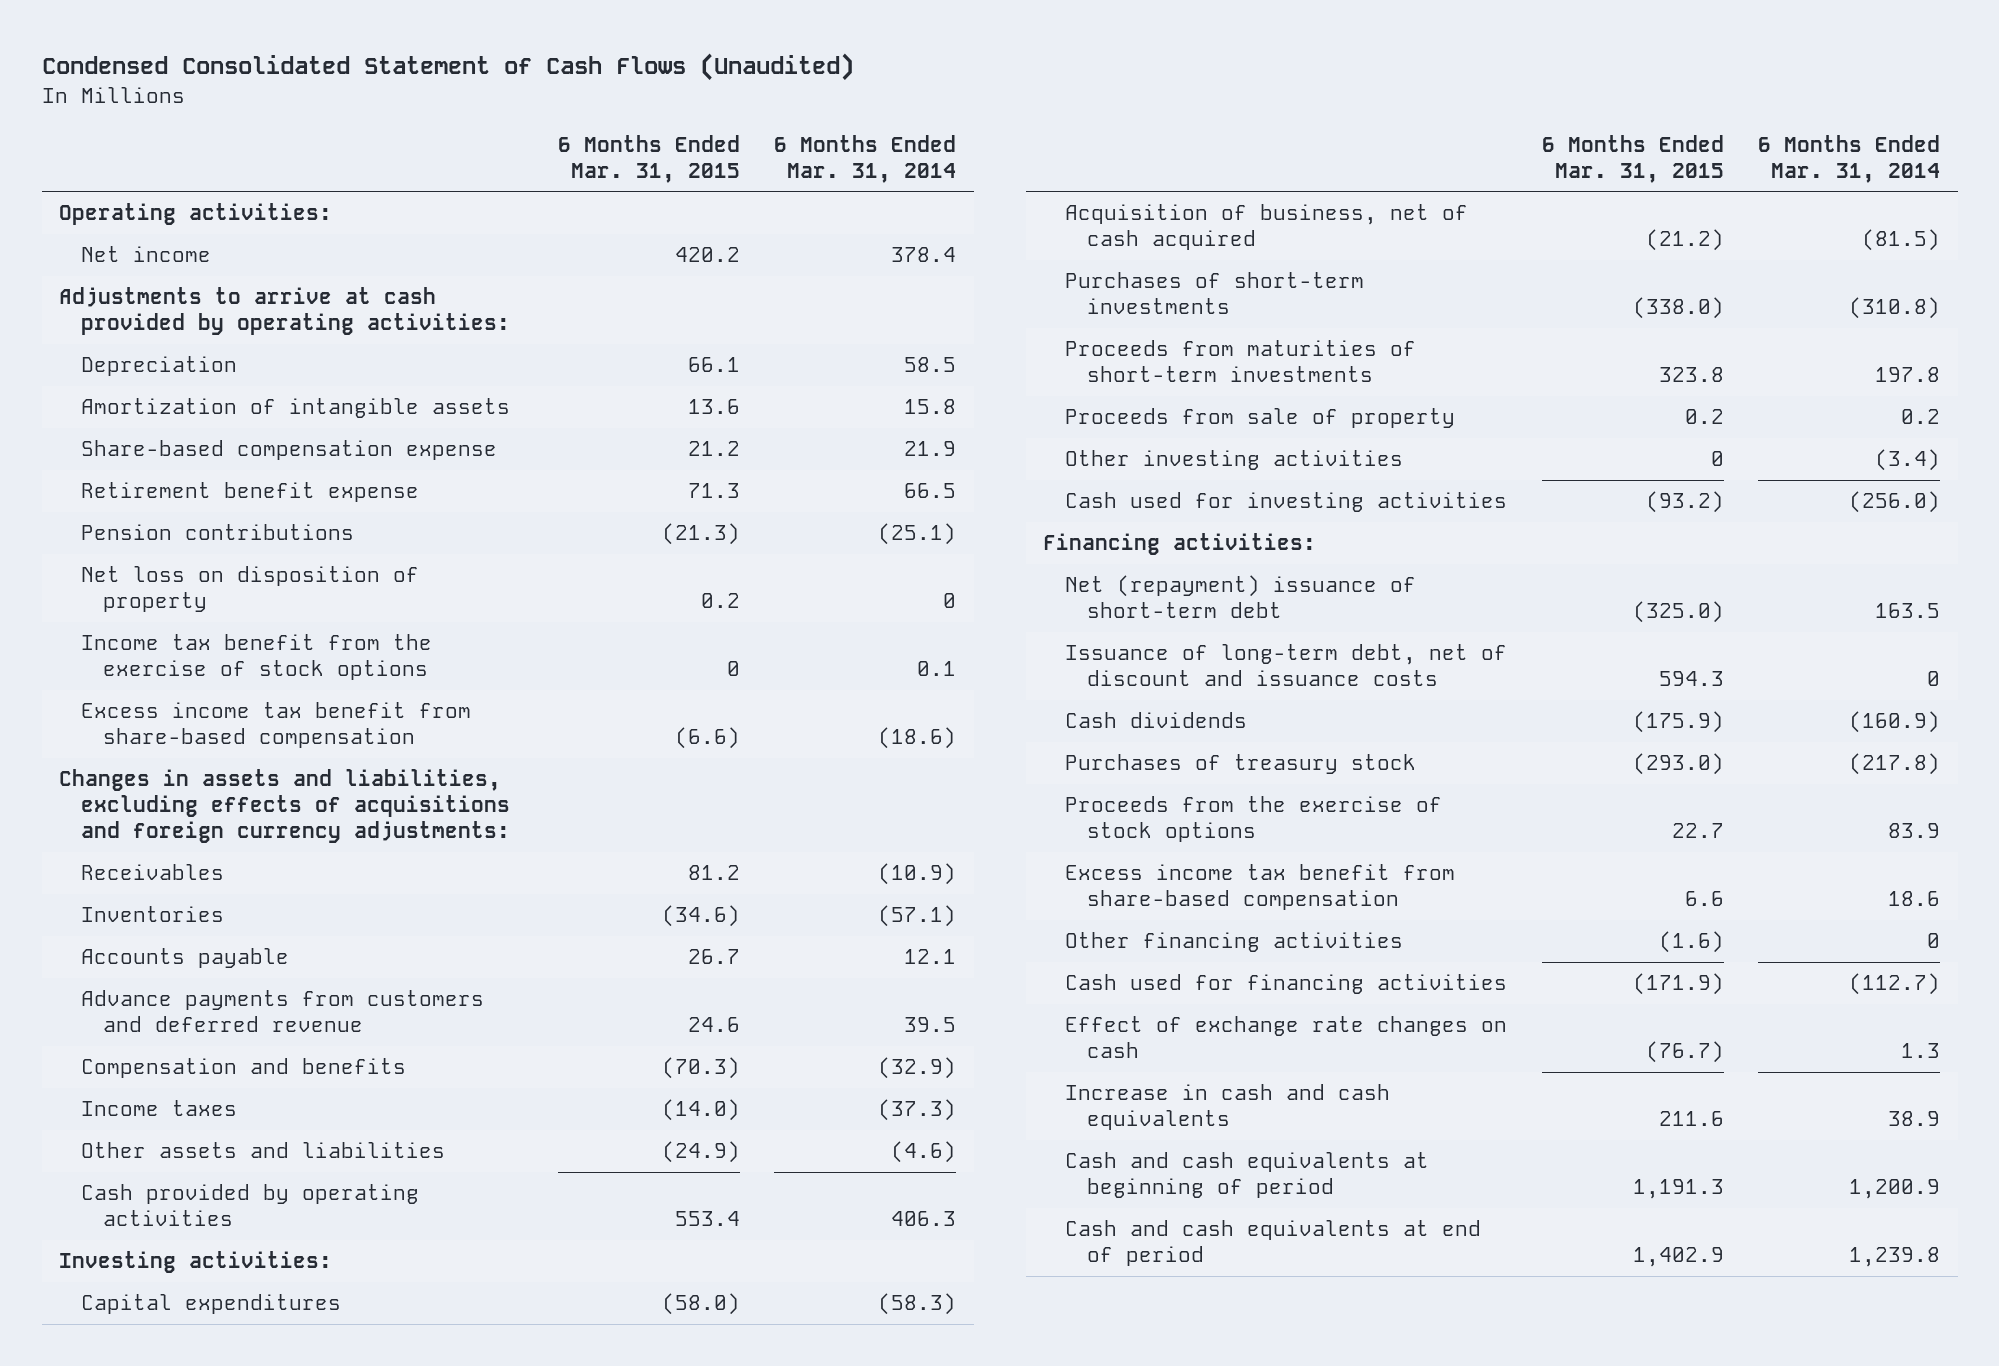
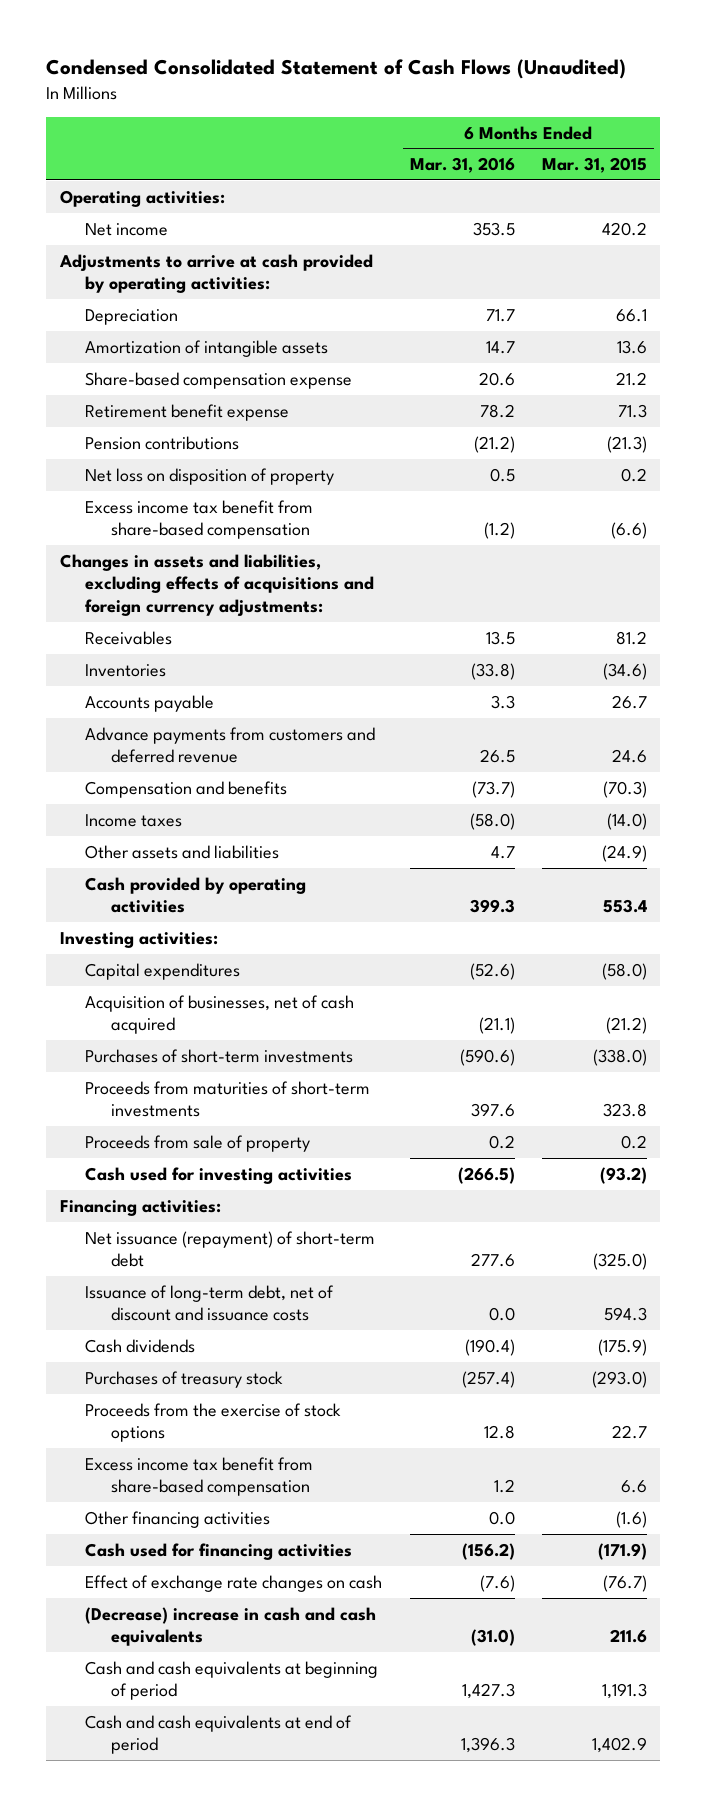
- | 6 Months Ended Mar. 31, 2015 | 6 Months Ended Mar. 31, 2014
+ | 6 Months Ended Mar. 31, 2016 | 6 Months Ended Mar. 31, 2015
- Income tax benefit from the exercise of stock options | 0 | 0.1
- Acquisition of business, net of cash acquired | (21.2) | (81.5)
+ Acquisition of businesses, net of cash acquired | (21.1) | (21.2)
- Other investing activities | 0 | (3.4)
- Net (repayment) issuance of short-term debt | (325.0) | 163.5
+ Net issuance (repayment) of short-term debt | 277.6 | (325.0)
- Increase in cash and cash equivalents | 211.6 | 38.9
+ (Decrease) increase in cash and cash equivalents | (31.0) | 211.6

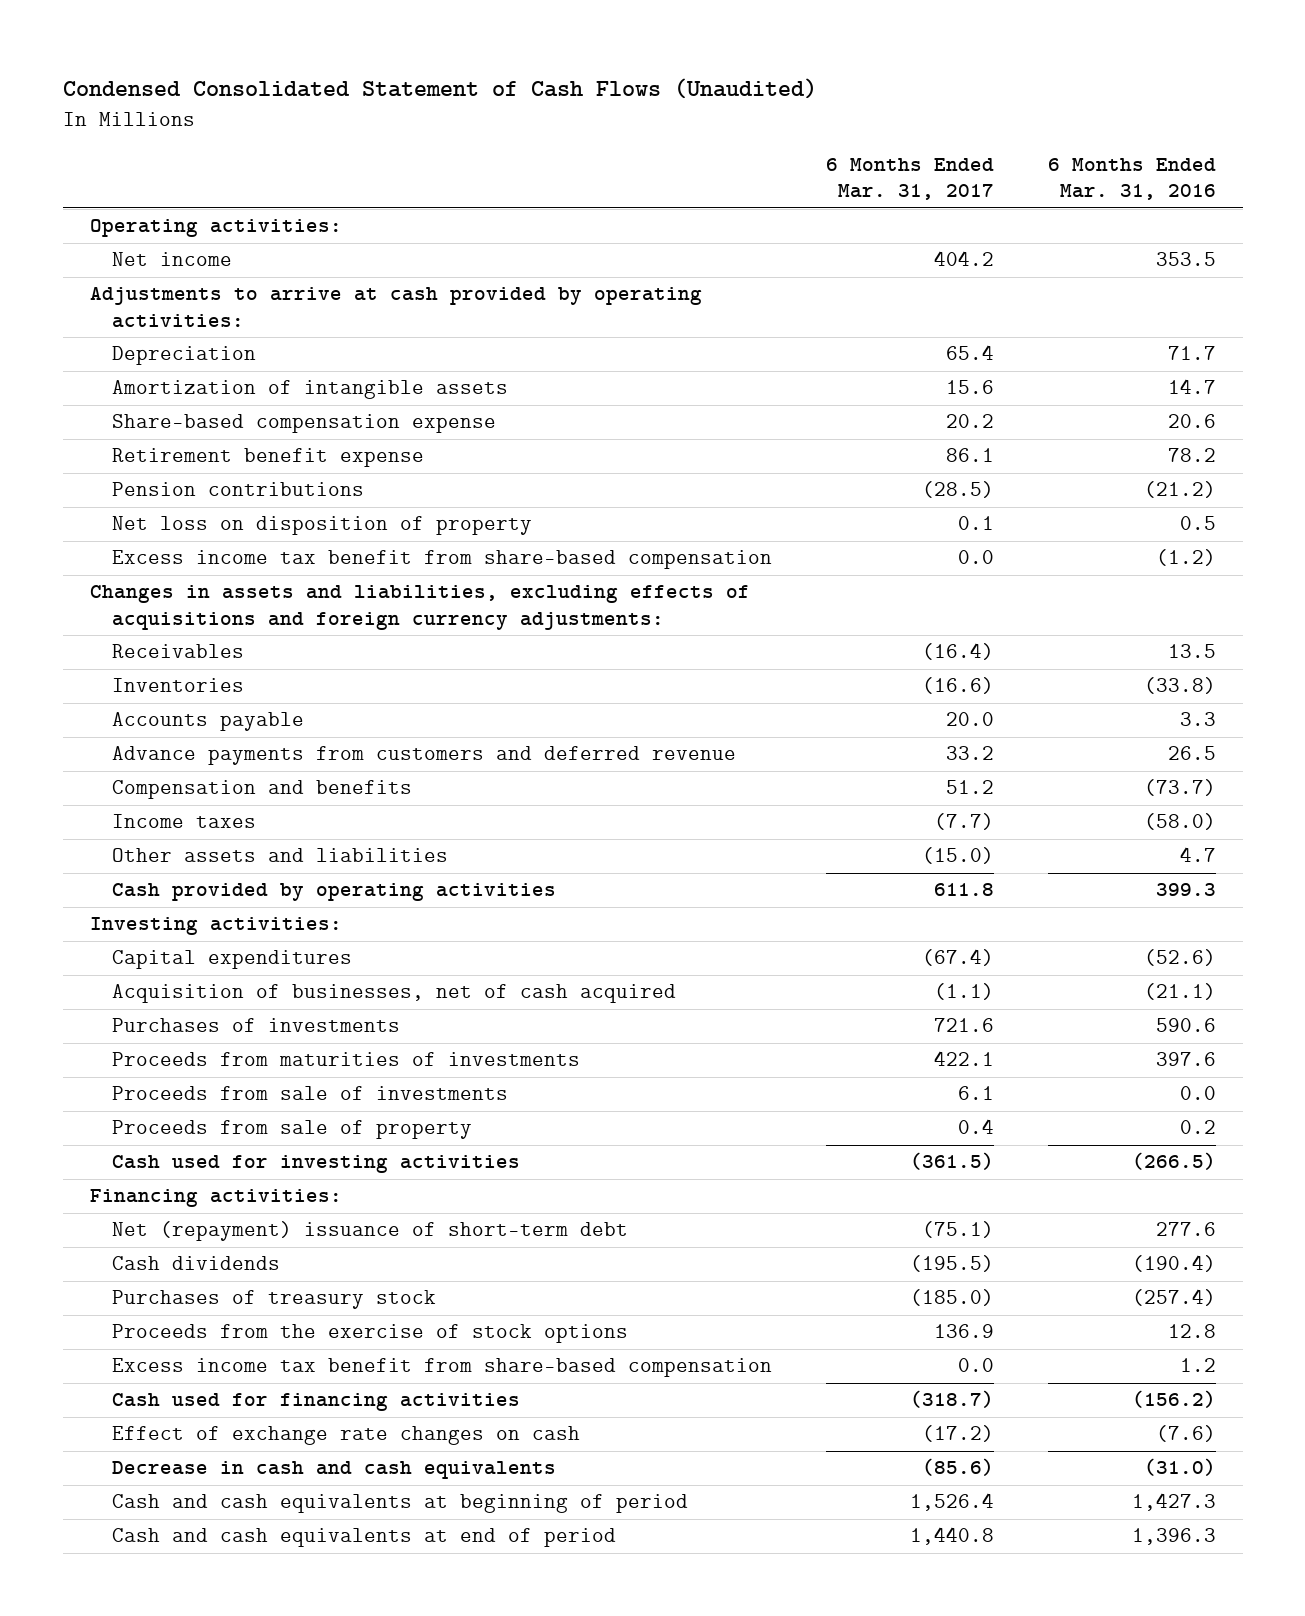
- | 6 Months Ended Mar. 31, 2016 | 6 Months Ended Mar. 31, 2015
+ | 6 Months Ended Mar. 31, 2017 | 6 Months Ended Mar. 31, 2016
- Purchases of short-term investments | (590.6) | (338.0)
- Proceeds from maturities of short-term investments | 397.6 | 323.8
+ Purchases of investments | 721.6 | 590.6
+ Proceeds from maturities of investments | 422.1 | 397.6
+ Proceeds from sale of investments | 6.1 | 0.0
- Net issuance (repayment) of short-term debt | 277.6 | (325.0)
- Issuance of long-term debt, net of discount and issuance costs | 0.0 | 594.3
+ Net (repayment) issuance of short-term debt | (75.1) | 277.6
- Other financing activities | 0.0 | (1.6)
- (Decrease) increase in cash and cash equivalents | (31.0) | 211.6
+ Decrease in cash and cash equivalents | (85.6) | (31.0)

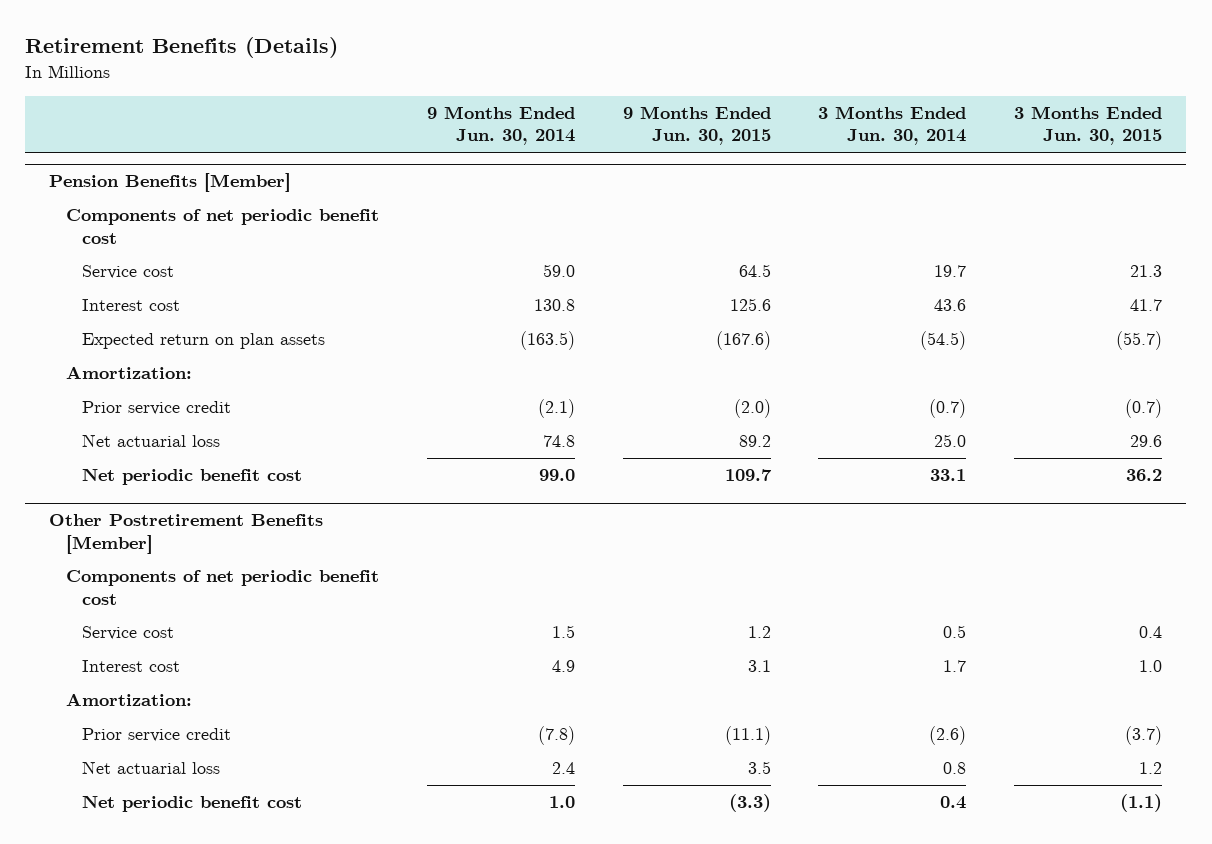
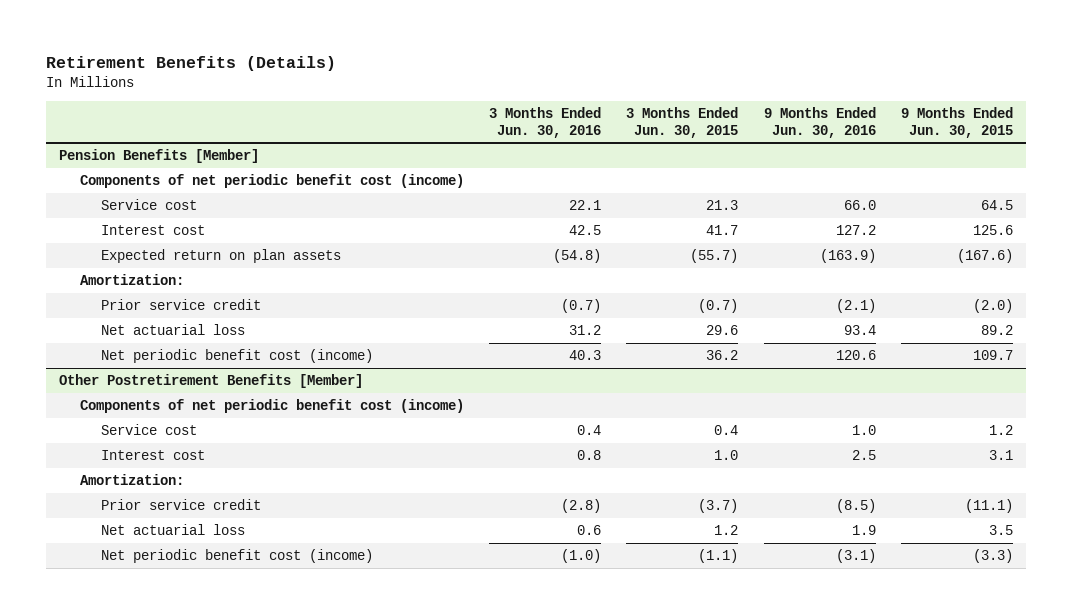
- | 9 Months Ended Jun. 30, 2014 | 9 Months Ended Jun. 30, 2015 | 3 Months Ended Jun. 30, 2014 | 3 Months Ended Jun. 30, 2015
+ | 3 Months Ended Jun. 30, 2016 | 3 Months Ended Jun. 30, 2015 | 9 Months Ended Jun. 30, 2016 | 9 Months Ended Jun. 30, 2015
@ Pension Benefits [Member]
- Components of net periodic benefit cost
+ Components of net periodic benefit cost (income)
- Net periodic benefit cost | 99.0 | 109.7 | 33.1 | 36.2
+ Net periodic benefit cost (income) | 40.3 | 36.2 | 120.6 | 109.7
@ Other Postretirement Benefits [Member]
- Components of net periodic benefit cost
+ Components of net periodic benefit cost (income)
- Net periodic benefit cost | 1.0 | (3.3) | 0.4 | (1.1)
+ Net periodic benefit cost (income) | (1.0) | (1.1) | (3.1) | (3.3)

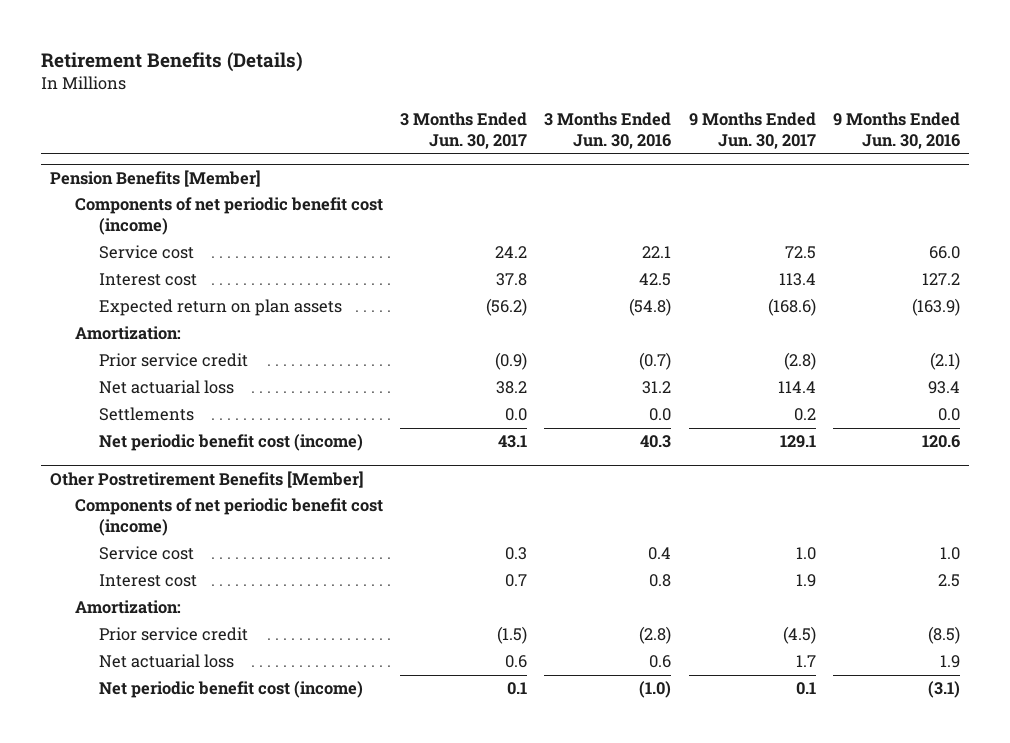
- | 3 Months Ended Jun. 30, 2016 | 3 Months Ended Jun. 30, 2015 | 9 Months Ended Jun. 30, 2016 | 9 Months Ended Jun. 30, 2015
+ | 3 Months Ended Jun. 30, 2017 | 3 Months Ended Jun. 30, 2016 | 9 Months Ended Jun. 30, 2017 | 9 Months Ended Jun. 30, 2016
@ Pension Benefits [Member]
+ Settlements | 0.0 | 0.0 | 0.2 | 0.0

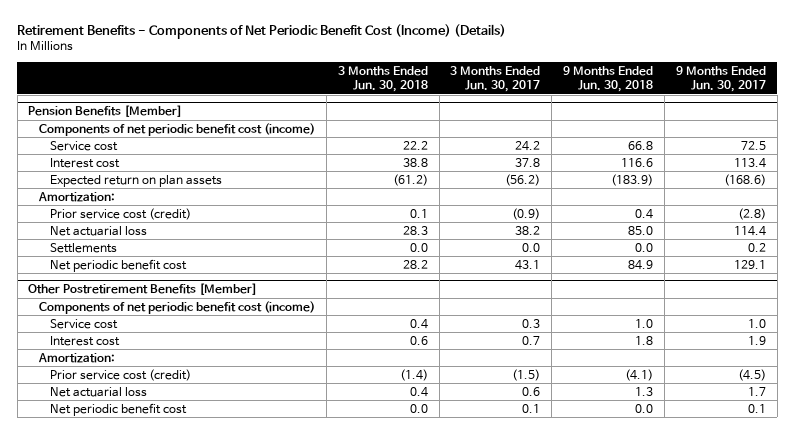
- Retirement Benefits (Details)
+ Retirement Benefits - Components of Net Periodic Benefit Cost (Income) (Details)
- | 3 Months Ended Jun. 30, 2017 | 3 Months Ended Jun. 30, 2016 | 9 Months Ended Jun. 30, 2017 | 9 Months Ended Jun. 30, 2016
+ | 3 Months Ended Jun. 30, 2018 | 3 Months Ended Jun. 30, 2017 | 9 Months Ended Jun. 30, 2018 | 9 Months Ended Jun. 30, 2017
@ Pension Benefits [Member]
- Prior service credit | (0.9) | (0.7) | (2.8) | (2.1)
+ Prior service cost (credit) | 0.1 | (0.9) | 0.4 | (2.8)
- Net periodic benefit cost (income) | 43.1 | 40.3 | 129.1 | 120.6
+ Net periodic benefit cost | 28.2 | 43.1 | 84.9 | 129.1
@ Other Postretirement Benefits [Member]
- Prior service credit | (1.5) | (2.8) | (4.5) | (8.5)
+ Prior service cost (credit) | (1.4) | (1.5) | (4.1) | (4.5)
- Net periodic benefit cost (income) | 0.1 | (1.0) | 0.1 | (3.1)
+ Net periodic benefit cost | 0.0 | 0.1 | 0.0 | 0.1

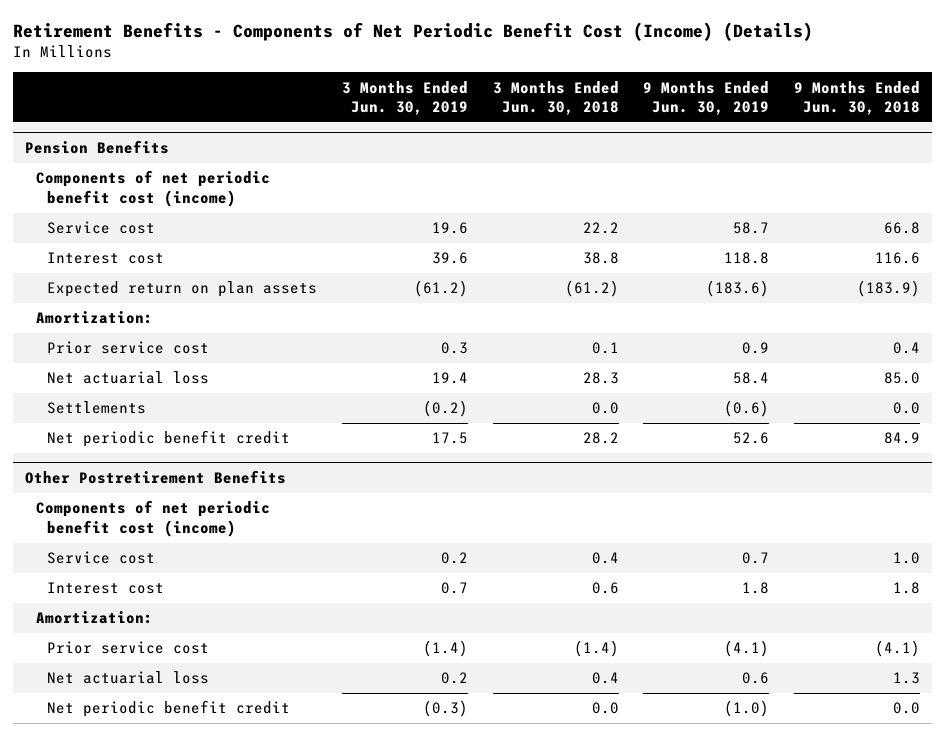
- | 3 Months Ended Jun. 30, 2018 | 3 Months Ended Jun. 30, 2017 | 9 Months Ended Jun. 30, 2018 | 9 Months Ended Jun. 30, 2017
+ | 3 Months Ended Jun. 30, 2019 | 3 Months Ended Jun. 30, 2018 | 9 Months Ended Jun. 30, 2019 | 9 Months Ended Jun. 30, 2018
- Pension Benefits [Member]
+ Pension Benefits
- Prior service cost (credit) | 0.1 | (0.9) | 0.4 | (2.8)
+ Prior service cost | 0.3 | 0.1 | 0.9 | 0.4
- Net periodic benefit cost | 28.2 | 43.1 | 84.9 | 129.1
- Other Postretirement Benefits [Member]
+ Net periodic benefit credit | 17.5 | 28.2 | 52.6 | 84.9
+ Other Postretirement Benefits
- Prior service cost (credit) | (1.4) | (1.5) | (4.1) | (4.5)
+ Prior service cost | (1.4) | (1.4) | (4.1) | (4.1)
- Net periodic benefit cost | 0.0 | 0.1 | 0.0 | 0.1
+ Net periodic benefit credit | (0.3) | 0.0 | (1.0) | 0.0

